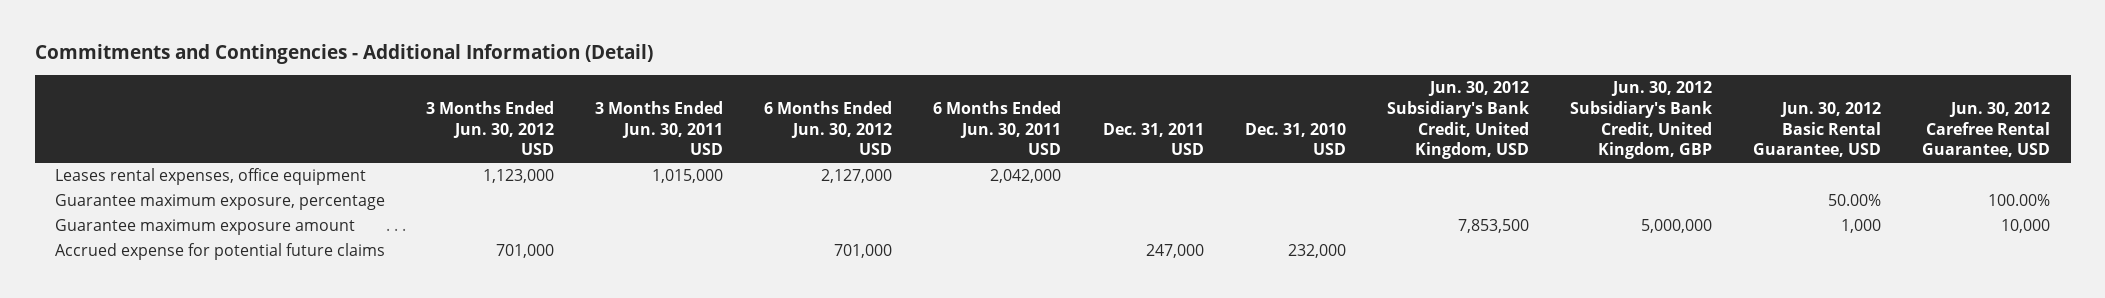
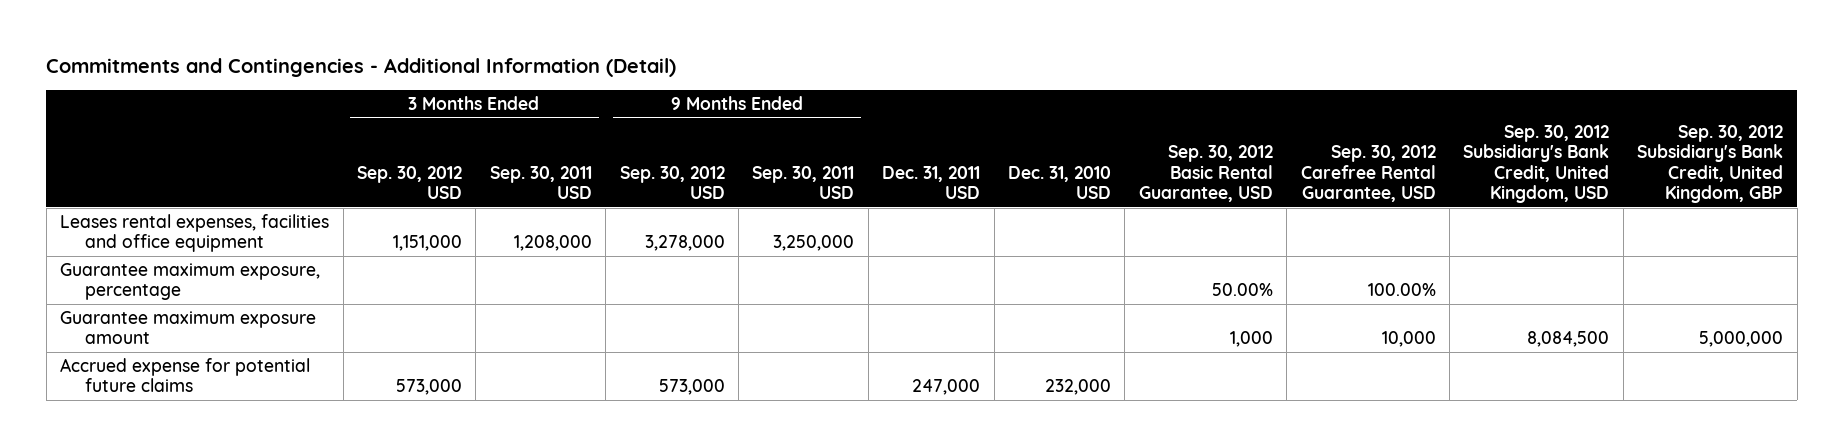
- | 3 Months Ended Jun. 30, 2012 USD | 3 Months Ended Jun. 30, 2011 USD | 6 Months Ended Jun. 30, 2012 USD | 6 Months Ended Jun. 30, 2011 USD | Dec. 31, 2011 USD | Dec. 31, 2010 USD | Jun. 30, 2012 Subsidiary's Bank Credit, United Kingdom, USD | Jun. 30, 2012 Subsidiary's Bank Credit, United Kingdom, GBP | Jun. 30, 2012 Basic Rental Guarantee, USD | Jun. 30, 2012 Carefree Rental Guarantee, USD
+ | 3 Months Ended Sep. 30, 2012 USD | 3 Months Ended Sep. 30, 2011 USD | 9 Months Ended Sep. 30, 2012 USD | 9 Months Ended Sep. 30, 2011 USD | Dec. 31, 2011 USD | Dec. 31, 2010 USD | Sep. 30, 2012 Basic Rental Guarantee, USD | Sep. 30, 2012 Carefree Rental Guarantee, USD | Sep. 30, 2012 Subsidiary's Bank Credit, United Kingdom, USD | Sep. 30, 2012 Subsidiary's Bank Credit, United Kingdom, GBP
- Leases rental expenses, office equipment | 1,123,000 | 1,015,000 | 2,127,000 | 2,042,000 | | | | | |
+ Leases rental expenses, facilities and office equipment | 1,151,000 | 1,208,000 | 3,278,000 | 3,250,000 | | | | | |

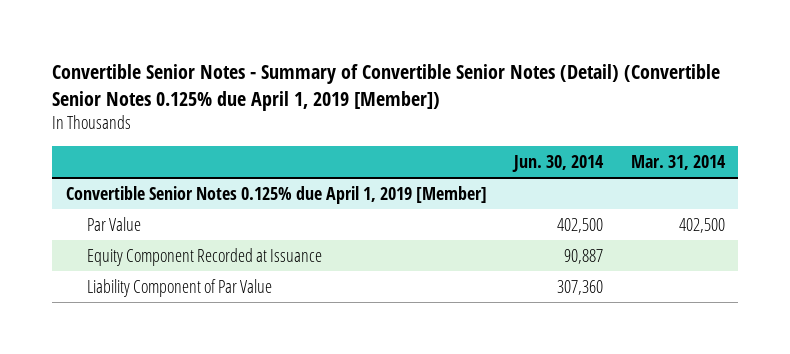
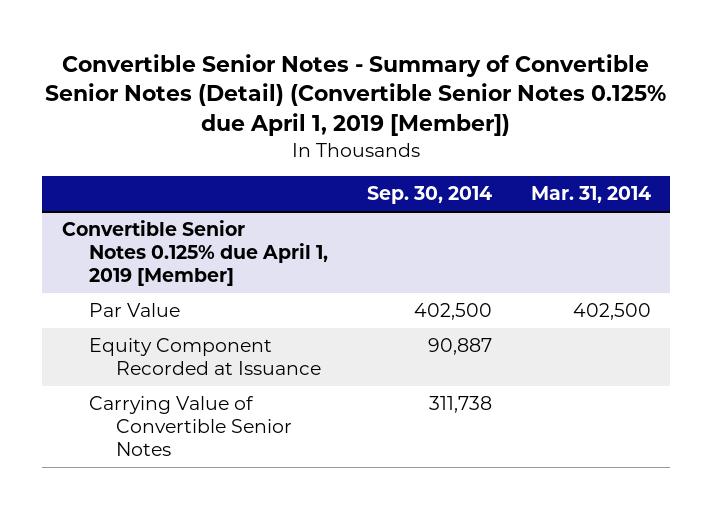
- | Jun. 30, 2014 | Mar. 31, 2014
+ | Sep. 30, 2014 | Mar. 31, 2014
@ Convertible Senior Notes 0.125% due April 1, 2019 [Member]
- Liability Component of Par Value | 307,360 |
+ Carrying Value of Convertible Senior Notes | 311,738 |

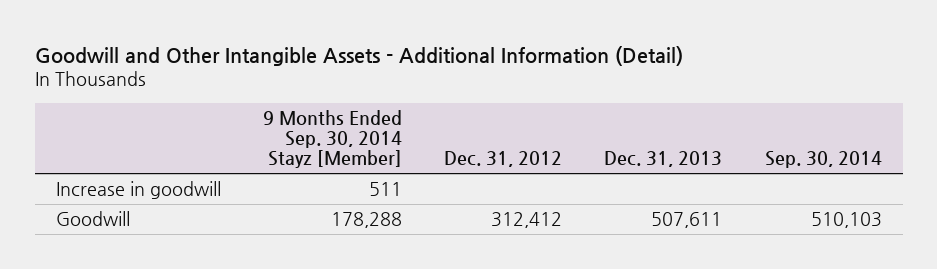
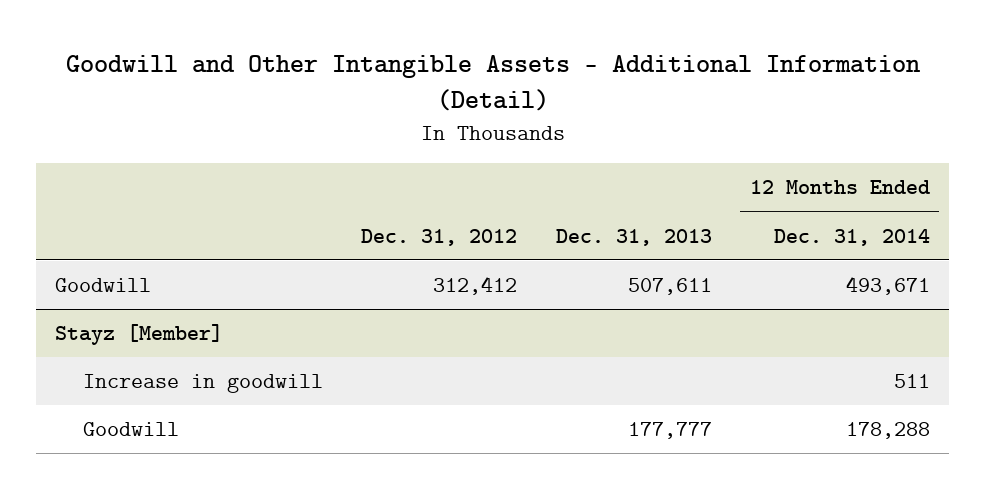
- | 9 Months Ended Sep. 30, 2014 Stayz [Member] | Dec. 31, 2012 | Dec. 31, 2013 | Sep. 30, 2014
+ | Dec. 31, 2012 | Dec. 31, 2013 | 12 Months Ended Dec. 31, 2014
- Increase in goodwill | 511 | | |
+ Stayz [Member]
+ Increase in goodwill | | | 511
+ Goodwill | | 177,777 | 178,288

